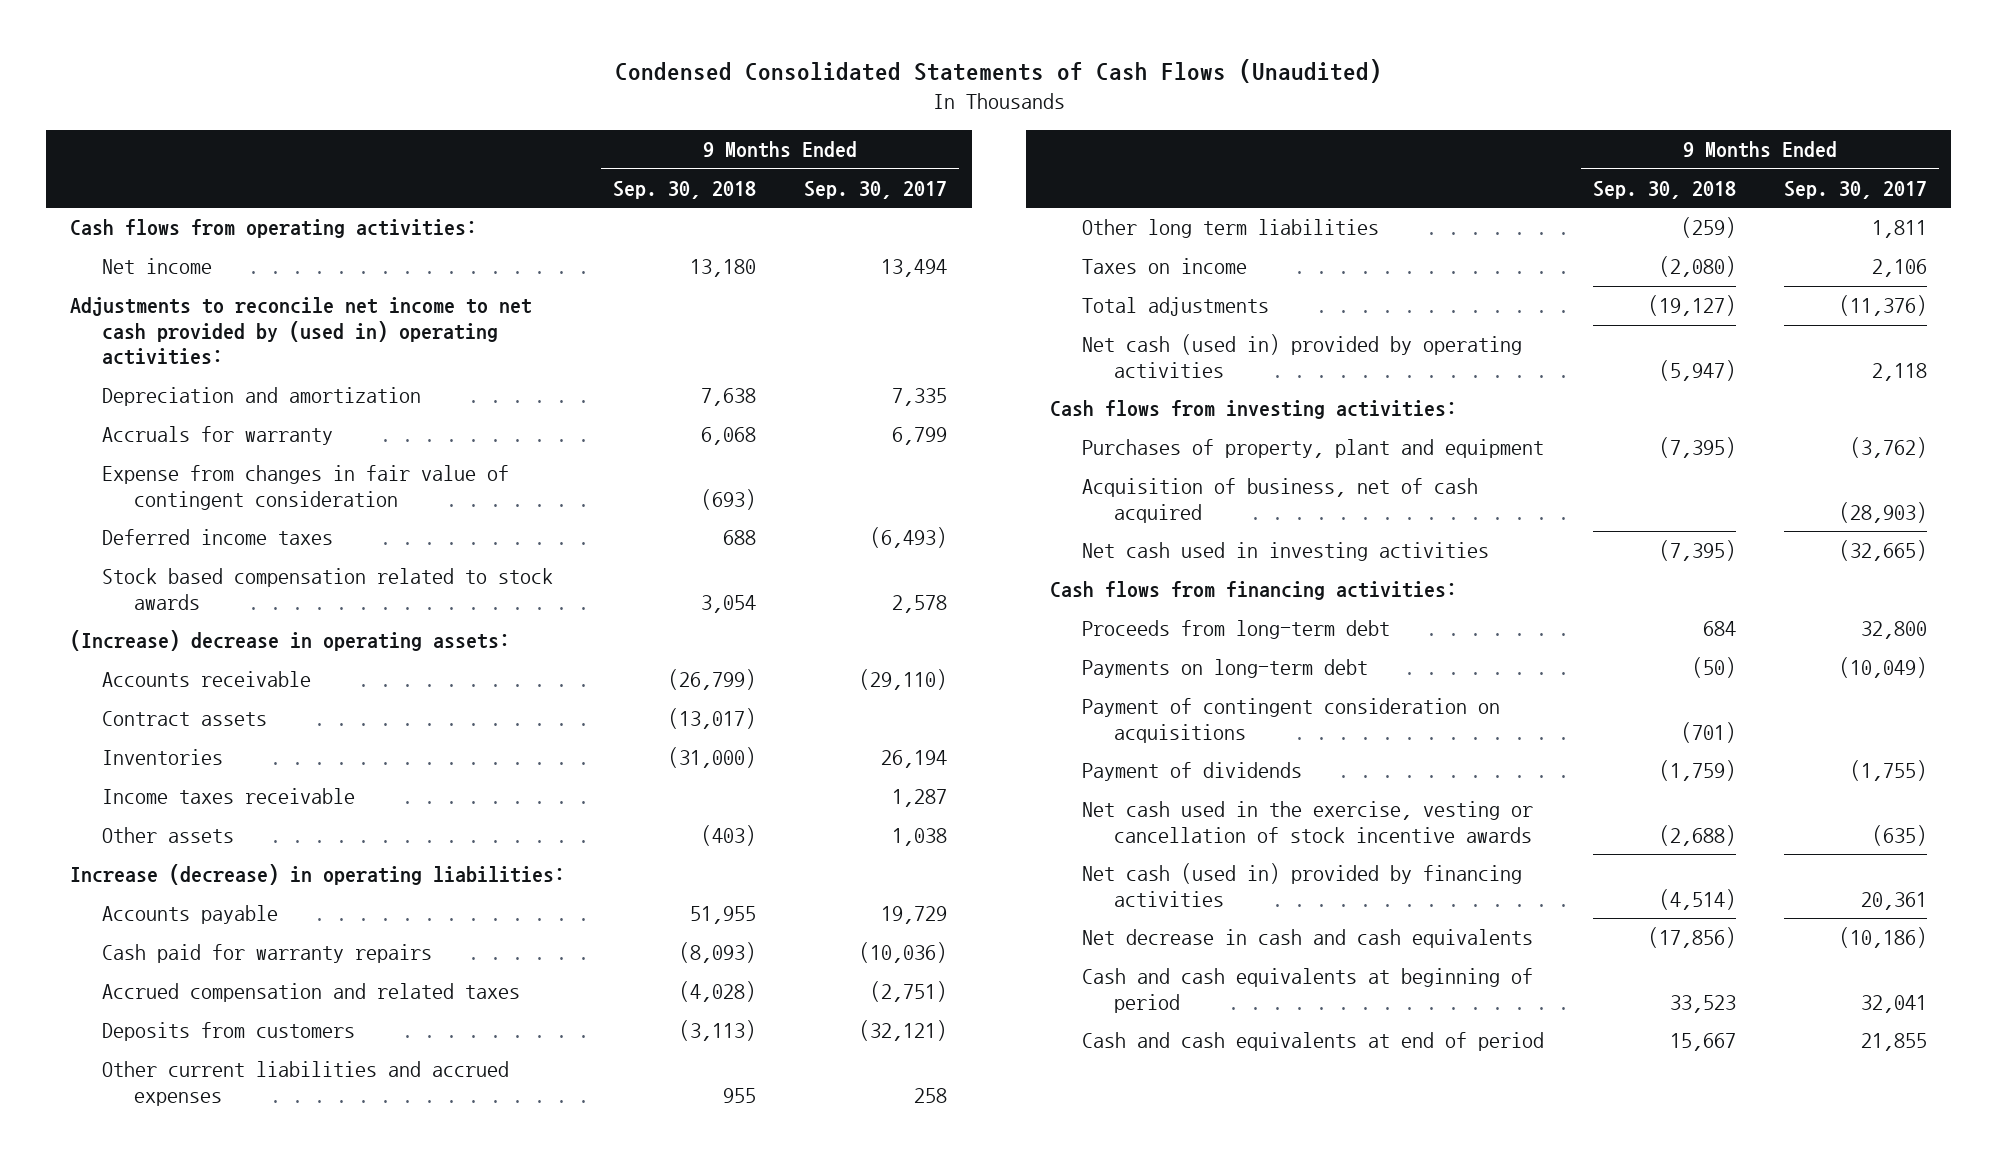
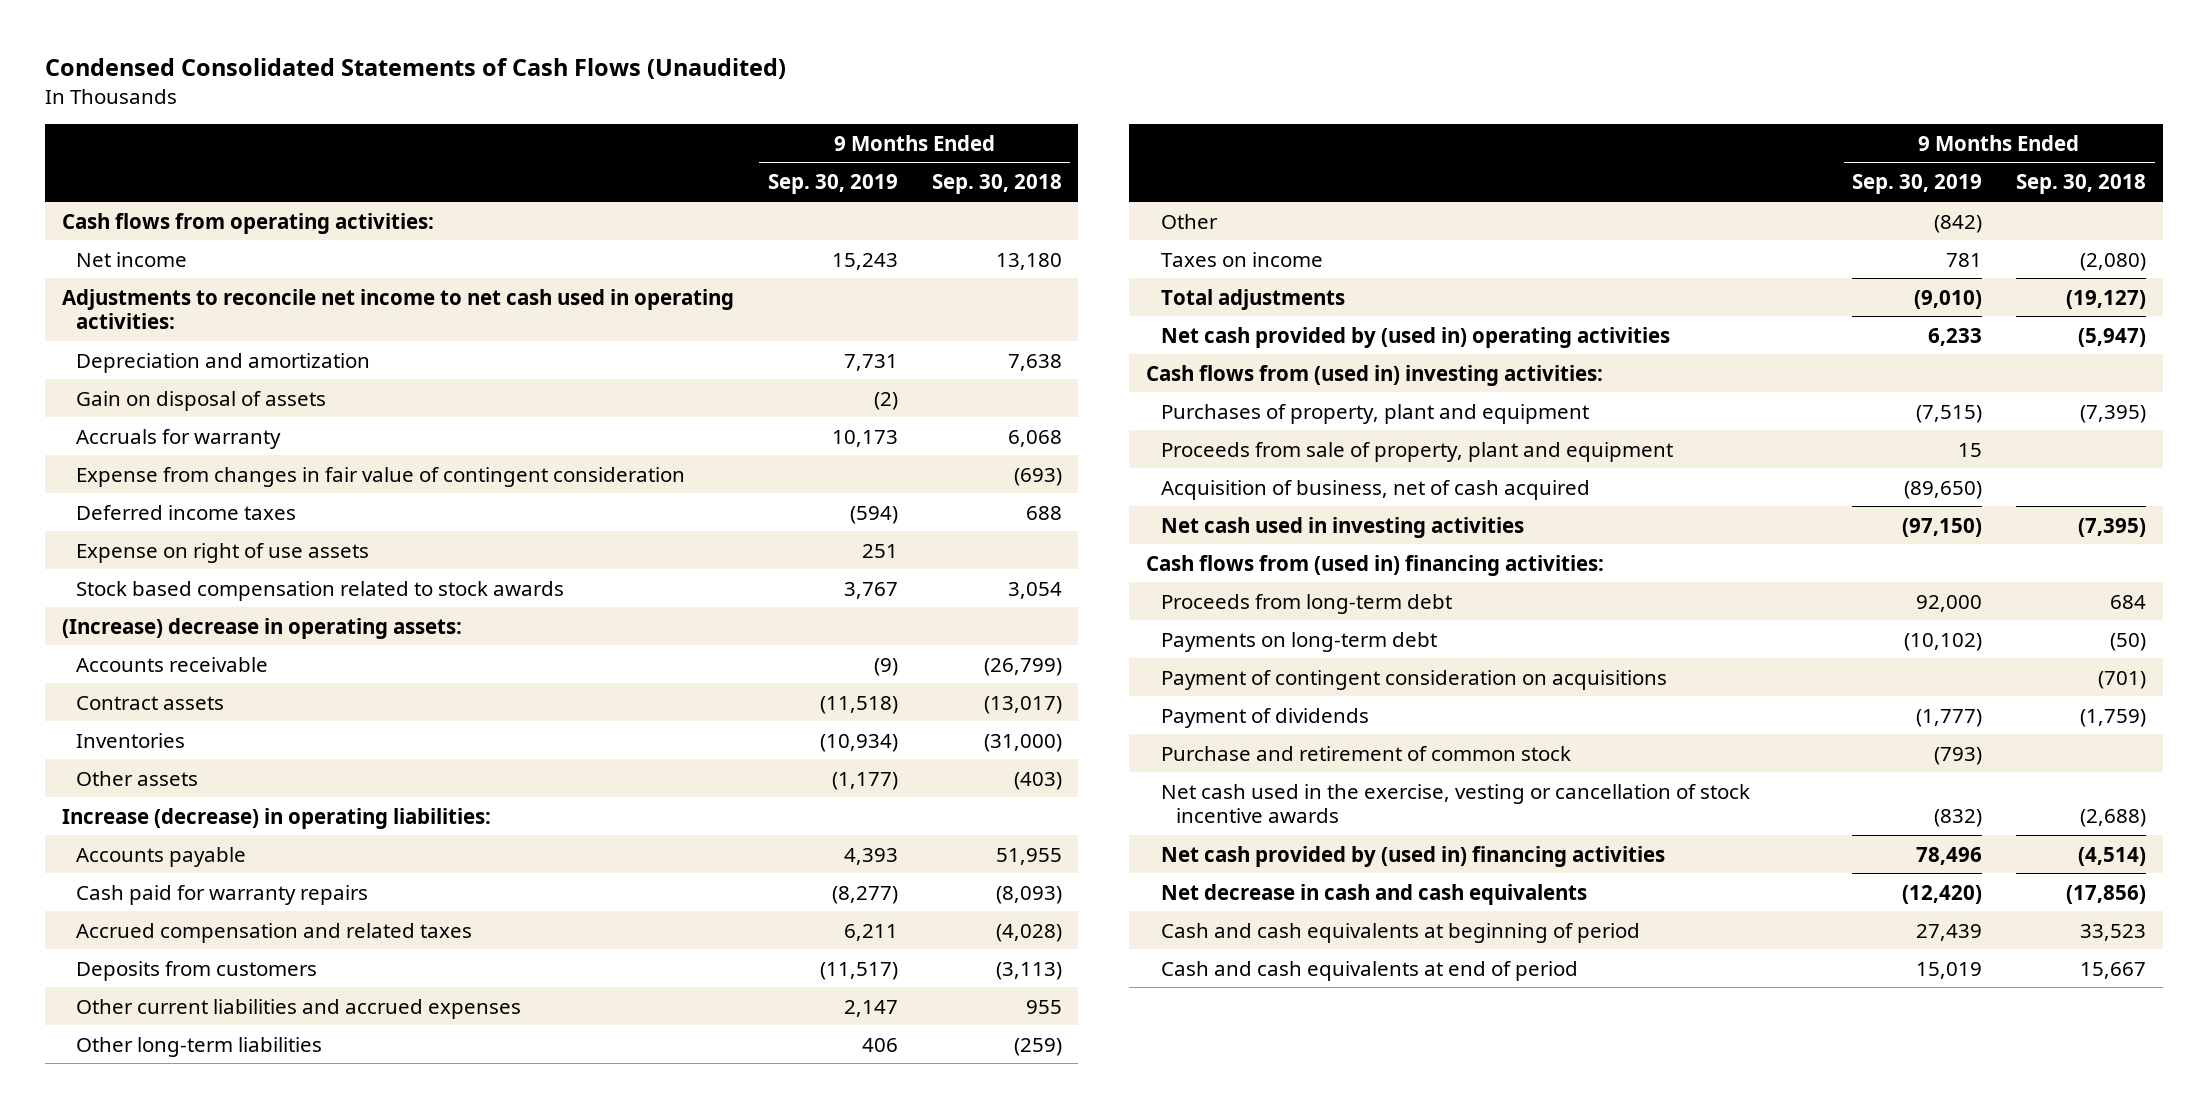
- | 9 Months Ended Sep. 30, 2018 | 9 Months Ended Sep. 30, 2017
+ | 9 Months Ended Sep. 30, 2019 | 9 Months Ended Sep. 30, 2018
- Adjustments to reconcile net income to net cash provided by (used in) operating activities:
+ Adjustments to reconcile net income to net cash used in operating activities:
+ Gain on disposal of assets | (2) |
+ Expense on right of use assets | 251 |
- Income taxes receivable | | 1,287
- Other long term liabilities | (259) | 1,811
+ Other long-term liabilities | 406 | (259)
+ Other | (842) |
- Net cash (used in) provided by operating activities | (5,947) | 2,118
- Cash flows from investing activities:
+ Net cash provided by (used in) operating activities | 6,233 | (5,947)
+ Cash flows from (used in) investing activities:
+ Proceeds from sale of property, plant and equipment | 15 |
- Cash flows from financing activities:
+ Cash flows from (used in) financing activities:
+ Purchase and retirement of common stock | (793) |
- Net cash (used in) provided by financing activities | (4,514) | 20,361
+ Net cash provided by (used in) financing activities | 78,496 | (4,514)

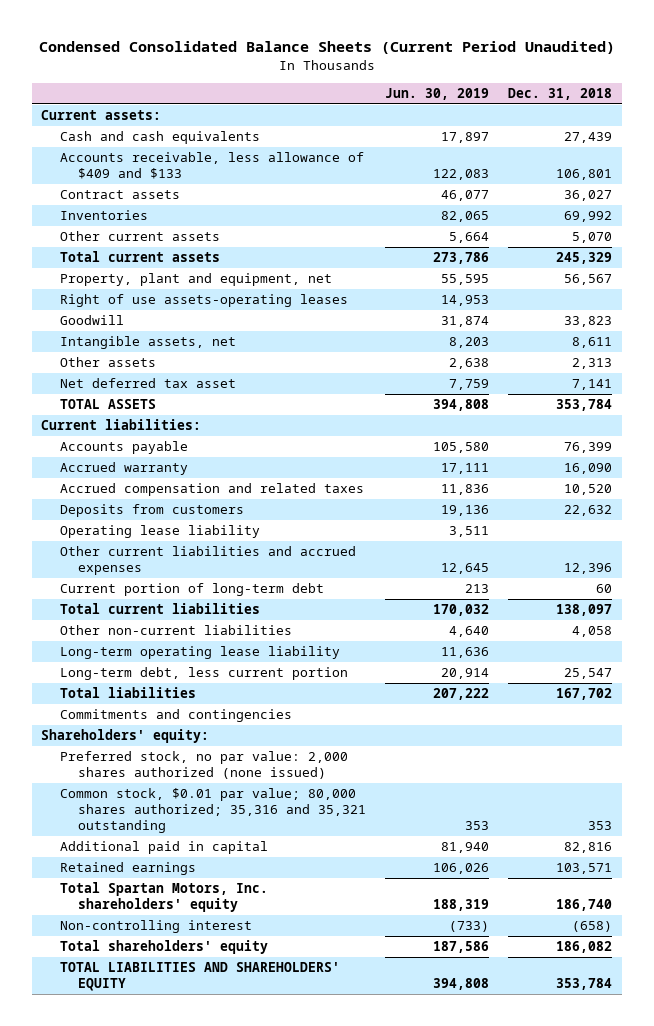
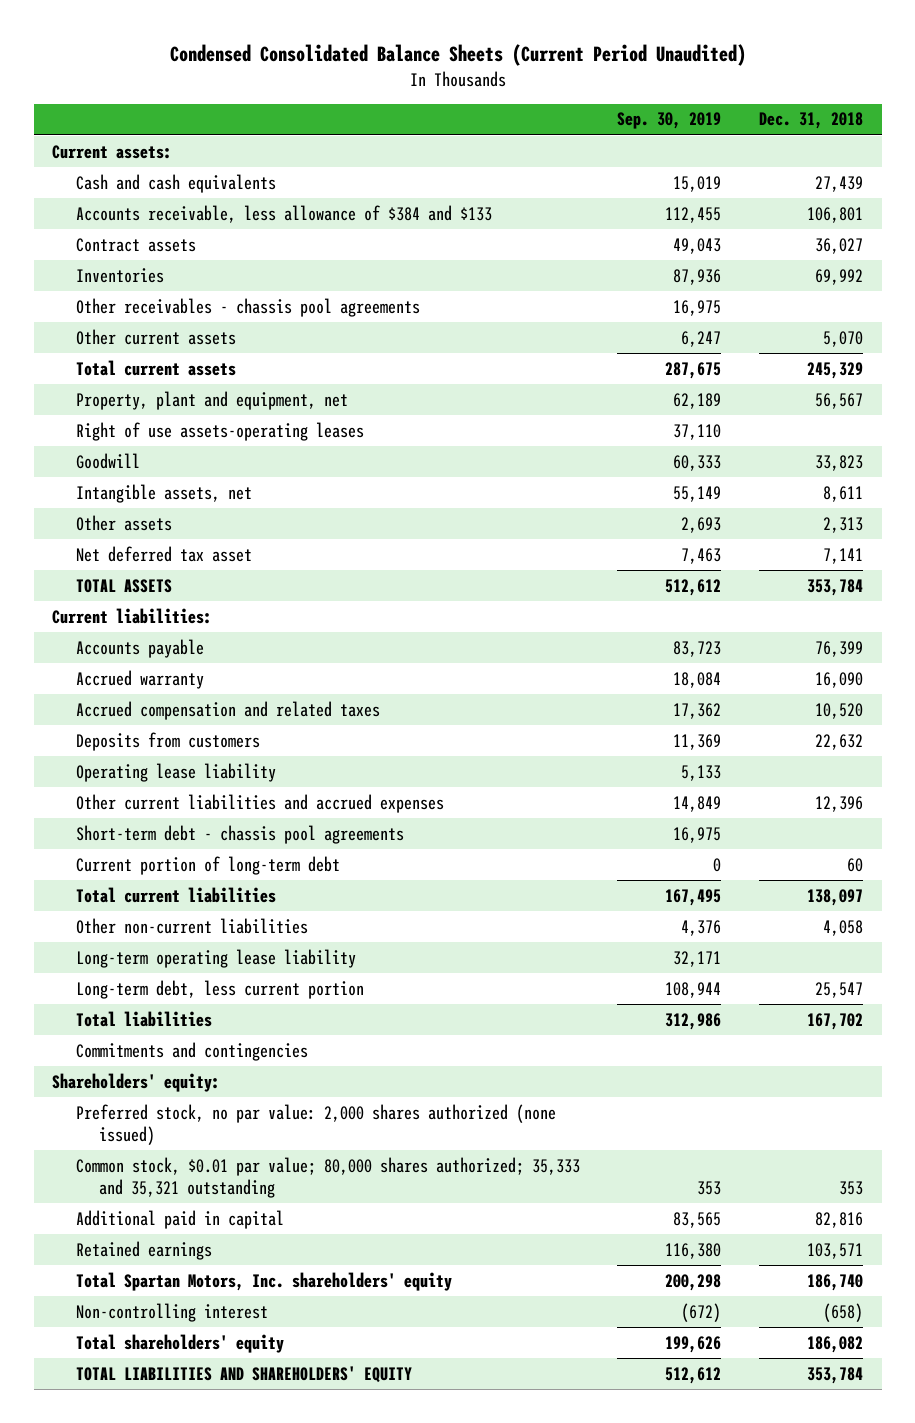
- | Jun. 30, 2019 | Dec. 31, 2018
+ | Sep. 30, 2019 | Dec. 31, 2018
- Accounts receivable, less allowance of $409 and $133 | 122,083 | 106,801
+ Accounts receivable, less allowance of $384 and $133 | 112,455 | 106,801
+ Other receivables - chassis pool agreements | 16,975 |
+ Short-term debt - chassis pool agreements | 16,975 |
- Common stock, $0.01 par value; 80,000 shares authorized; 35,316 and 35,321 outstanding | 353 | 353
+ Common stock, $0.01 par value; 80,000 shares authorized; 35,333 and 35,321 outstanding | 353 | 353

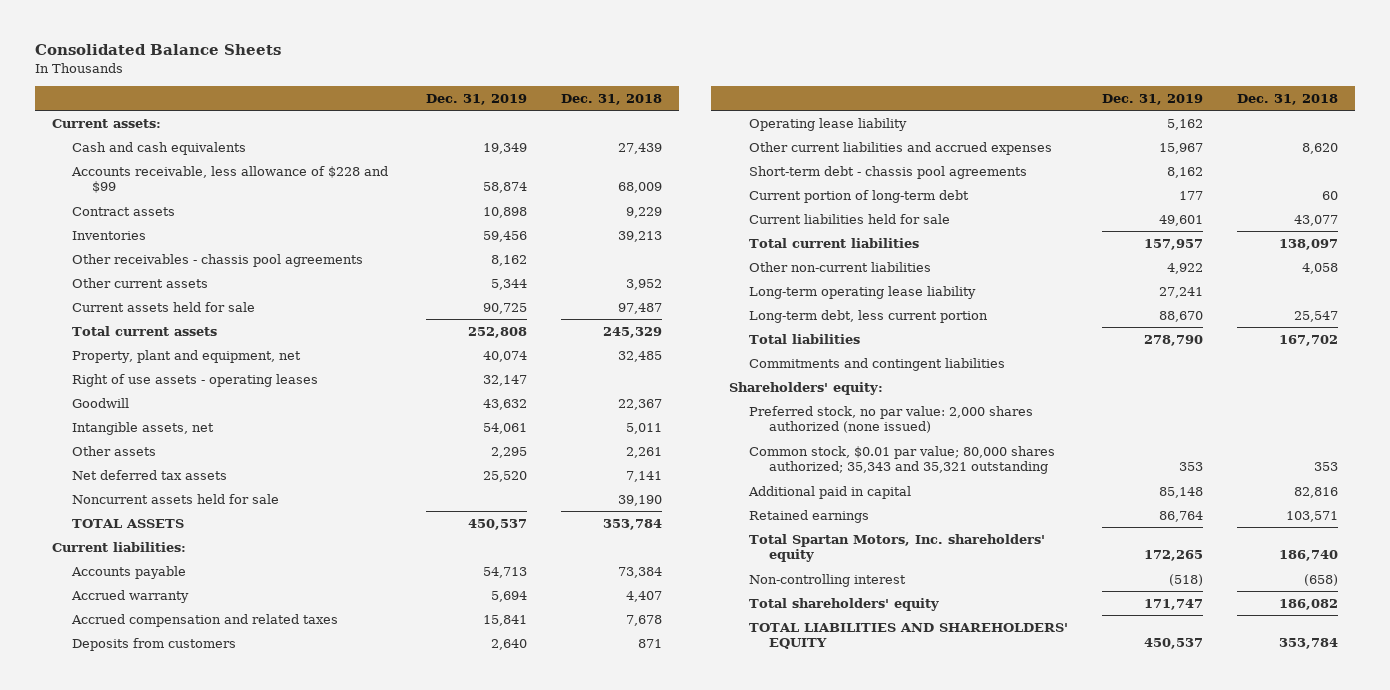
- Condensed Consolidated Balance Sheets (Current Period Unaudited)
+ Consolidated Balance Sheets
- | Sep. 30, 2019 | Dec. 31, 2018
+ | Dec. 31, 2019 | Dec. 31, 2018
- Accounts receivable, less allowance of $384 and $133 | 112,455 | 106,801
- Contract assets | 49,043 | 36,027
- Inventories | 87,936 | 69,992
+ Accounts receivable, less allowance of $228 and $99 | 58,874 | 68,009
+ Contract assets | 10,898 | 9,229
+ Inventories | 59,456 | 39,213
- Other current assets | 6,247 | 5,070
+ Other current assets | 5,344 | 3,952
+ Current assets held for sale | 90,725 | 97,487
- Property, plant and equipment, net | 62,189 | 56,567
- Right of use assets-operating leases | 37,110 |
- Goodwill | 60,333 | 33,823
- Intangible assets, net | 55,149 | 8,611
- Other assets | 2,693 | 2,313
- Net deferred tax asset | 7,463 | 7,141
+ Property, plant and equipment, net | 40,074 | 32,485
+ Right of use assets - operating leases | 32,147 |
+ Goodwill | 43,632 | 22,367
+ Intangible assets, net | 54,061 | 5,011
+ Other assets | 2,295 | 2,261
+ Net deferred tax assets | 25,520 | 7,141
+ Noncurrent assets held for sale | | 39,190
- Accounts payable | 83,723 | 76,399
- Accrued warranty | 18,084 | 16,090
- Accrued compensation and related taxes | 17,362 | 10,520
- Deposits from customers | 11,369 | 22,632
+ Accounts payable | 54,713 | 73,384
+ Accrued warranty | 5,694 | 4,407
+ Accrued compensation and related taxes | 15,841 | 7,678
+ Deposits from customers | 2,640 | 871
- Other current liabilities and accrued expenses | 14,849 | 12,396
+ Other current liabilities and accrued expenses | 15,967 | 8,620
+ Current liabilities held for sale | 49,601 | 43,077
- Commitments and contingencies
+ Commitments and contingent liabilities
- Common stock, $0.01 par value; 80,000 shares authorized; 35,333 and 35,321 outstanding | 353 | 353
+ Common stock, $0.01 par value; 80,000 shares authorized; 35,343 and 35,321 outstanding | 353 | 353

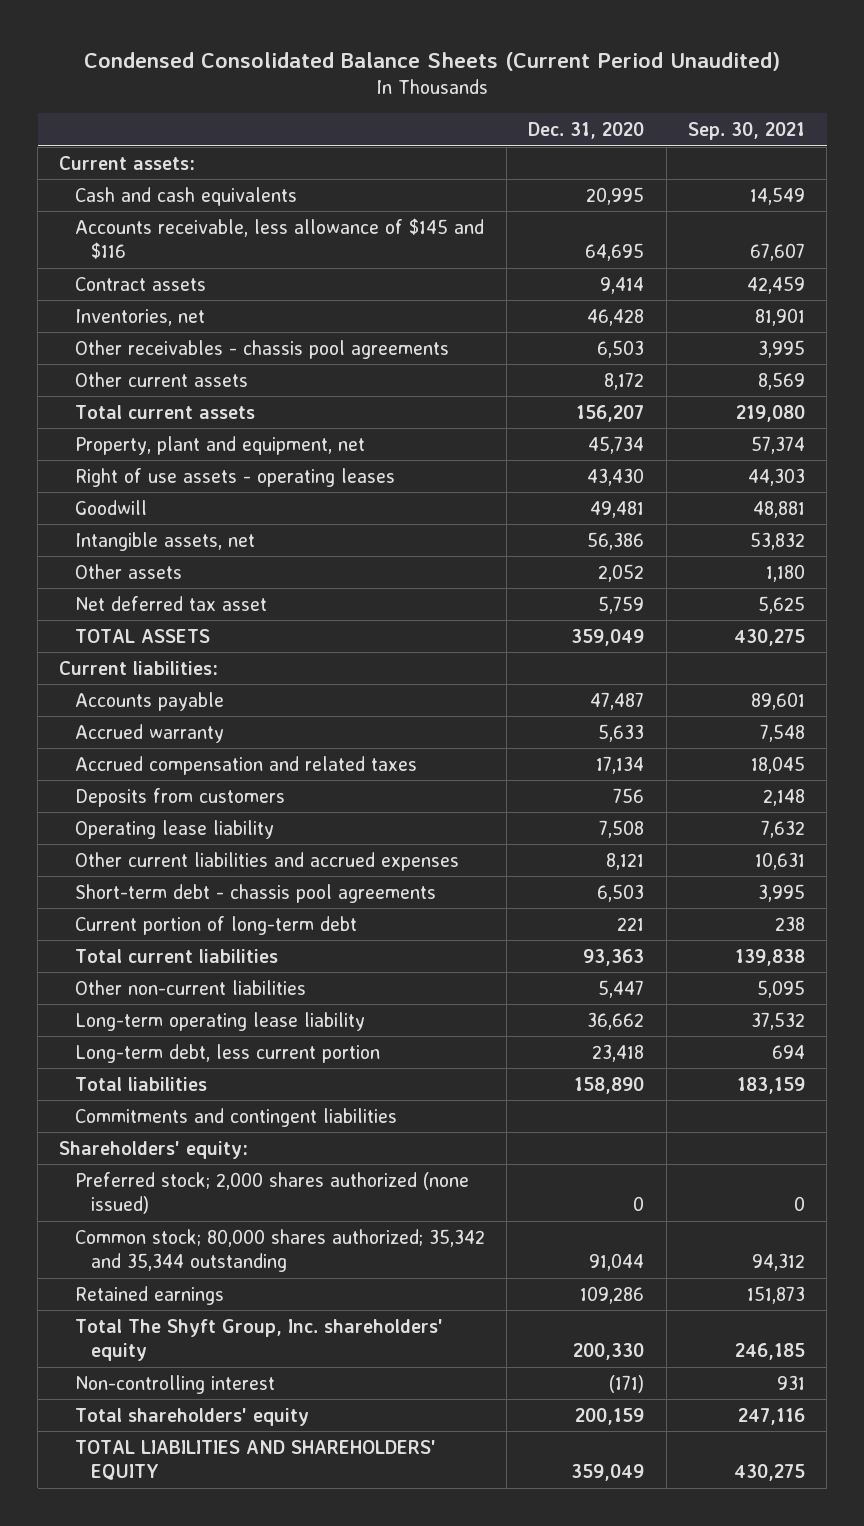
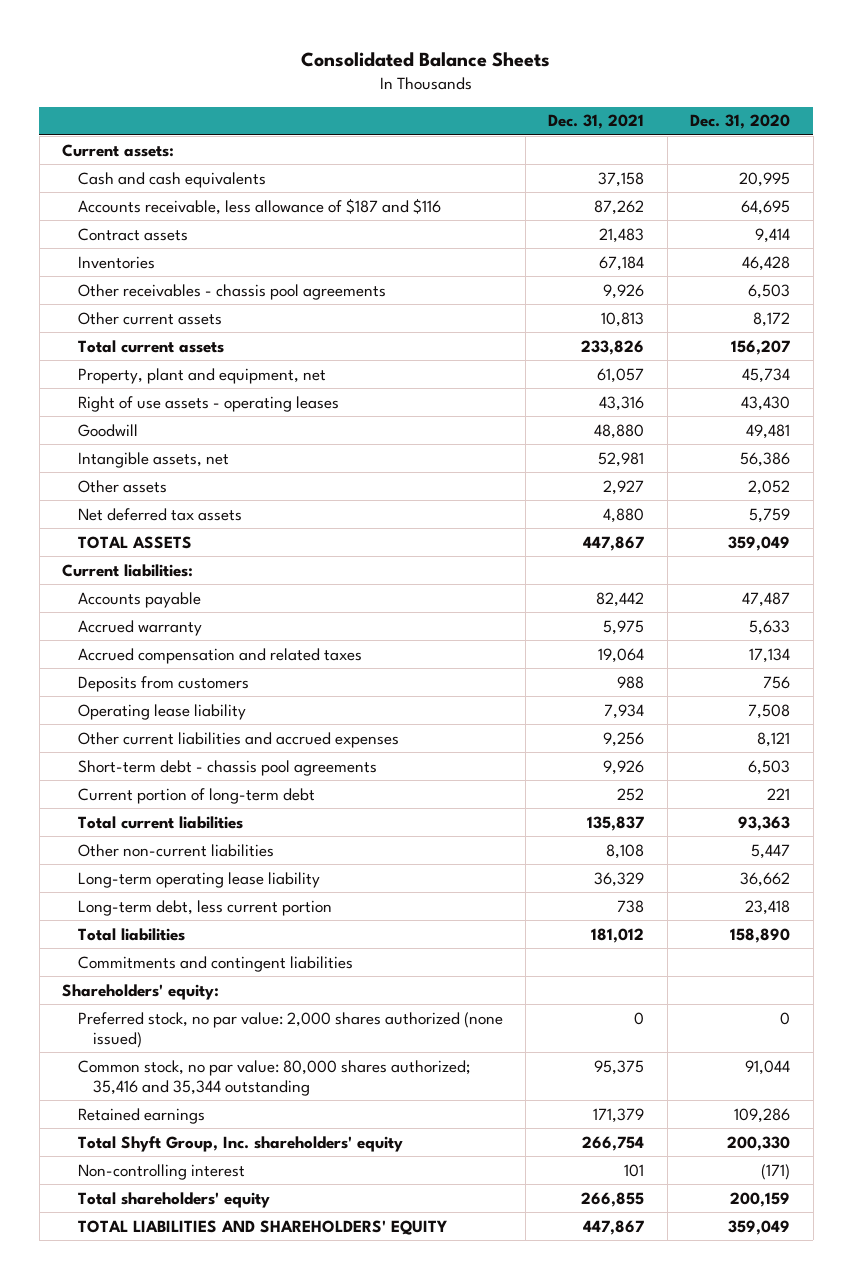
- Condensed Consolidated Balance Sheets (Current Period Unaudited)
+ Consolidated Balance Sheets
- | Dec. 31, 2020 | Sep. 30, 2021
+ | Dec. 31, 2021 | Dec. 31, 2020
- Accounts receivable, less allowance of $145 and $116 | 64,695 | 67,607
+ Accounts receivable, less allowance of $187 and $116 | 87,262 | 64,695
- Inventories, net | 46,428 | 81,901
+ Inventories | 67,184 | 46,428
- Net deferred tax asset | 5,759 | 5,625
+ Net deferred tax assets | 4,880 | 5,759
- Preferred stock; 2,000 shares authorized (none issued) | 0 | 0
- Common stock; 80,000 shares authorized; 35,342 and 35,344 outstanding | 91,044 | 94,312
+ Preferred stock, no par value: 2,000 shares authorized (none issued) | 0 | 0
+ Common stock, no par value: 80,000 shares authorized; 35,416 and 35,344 outstanding | 95,375 | 91,044
- Total The Shyft Group, Inc. shareholders' equity | 200,330 | 246,185
+ Total Shyft Group, Inc. shareholders' equity | 266,754 | 200,330

